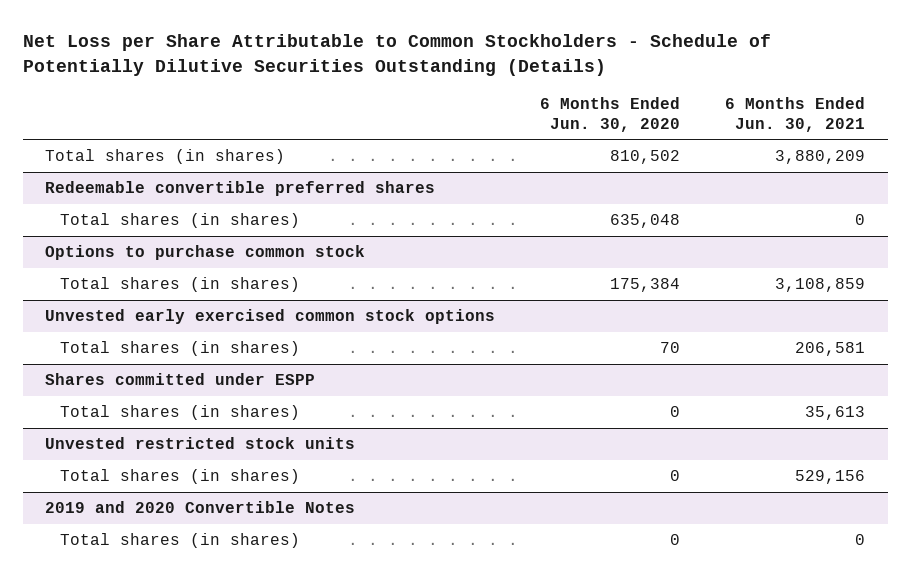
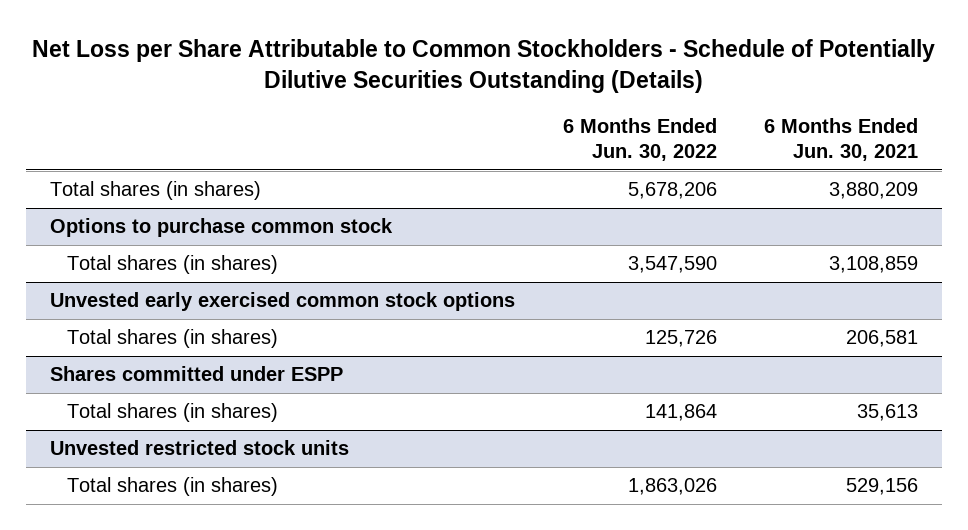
- | 6 Months Ended Jun. 30, 2020 | 6 Months Ended Jun. 30, 2021
+ | 6 Months Ended Jun. 30, 2022 | 6 Months Ended Jun. 30, 2021
- Redeemable convertible preferred shares
- Total shares (in shares) | 635,048 | 0
- 2019 and 2020 Convertible Notes
- Total shares (in shares) | 0 | 0

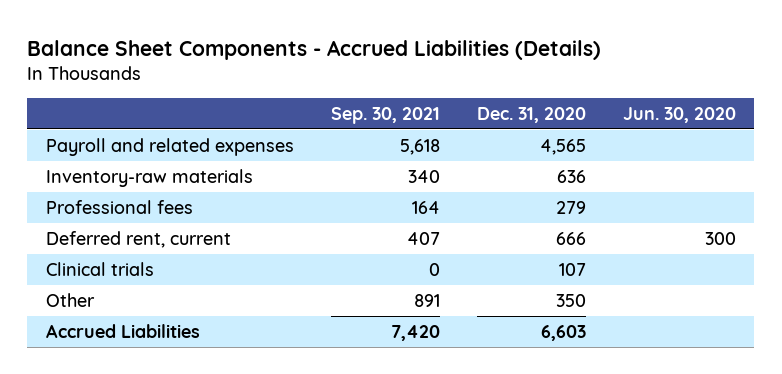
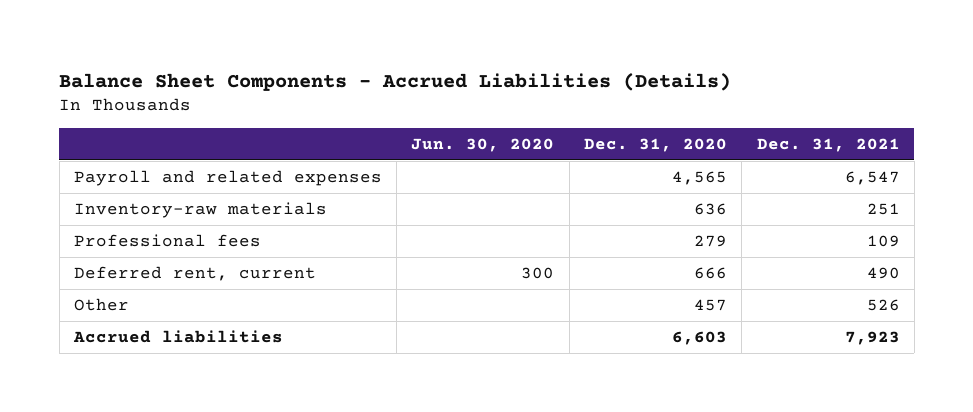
- | Sep. 30, 2021 | Dec. 31, 2020 | Jun. 30, 2020
+ | Jun. 30, 2020 | Dec. 31, 2020 | Dec. 31, 2021
- Clinical trials | 0 | 107 |
- Other | 891 | 350 |
- Accrued Liabilities | 7,420 | 6,603 |
+ Other | | 457 | 526
+ Accrued liabilities | | 6,603 | 7,923

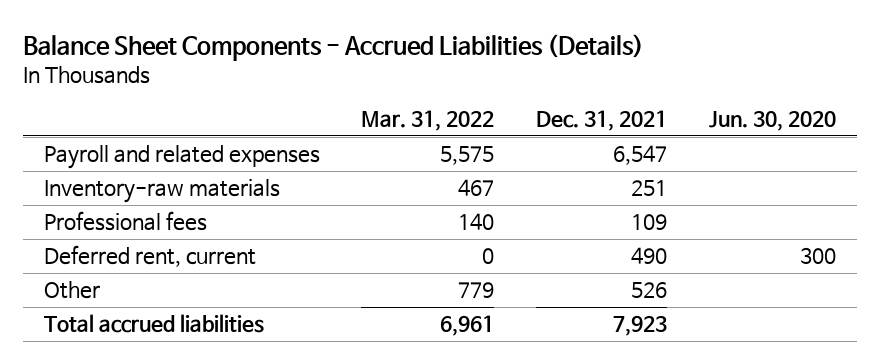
- | Jun. 30, 2020 | Dec. 31, 2020 | Dec. 31, 2021
+ | Mar. 31, 2022 | Dec. 31, 2021 | Jun. 30, 2020
- Accrued liabilities | | 6,603 | 7,923
+ Total accrued liabilities | 6,961 | 7,923 |

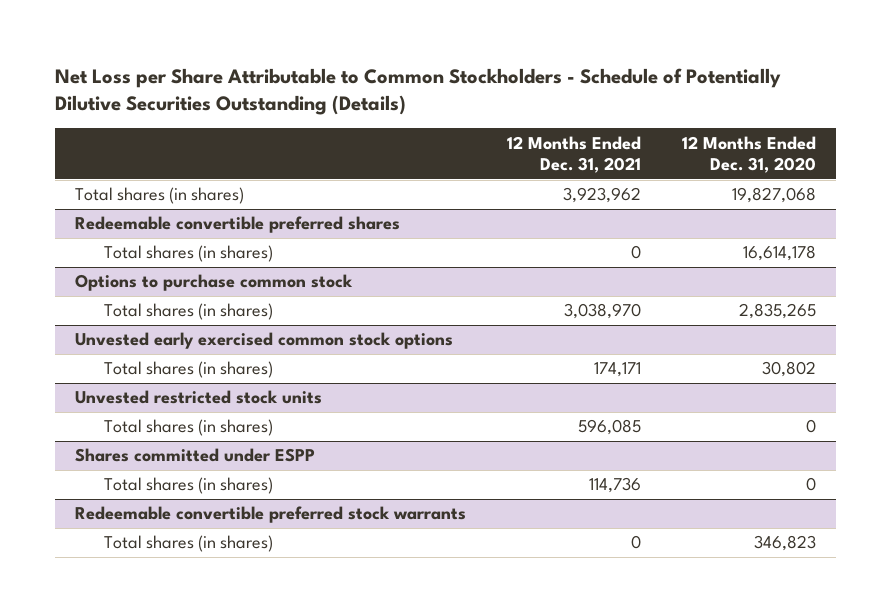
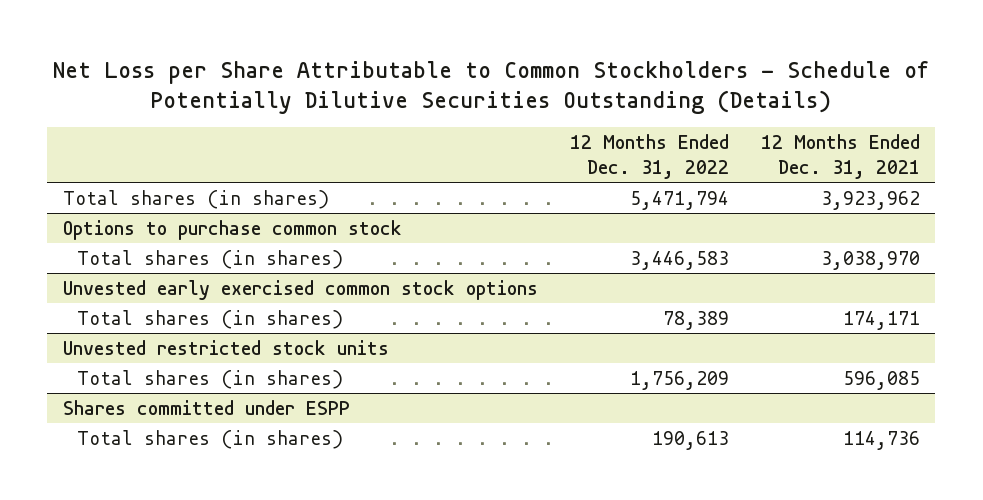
- | 12 Months Ended Dec. 31, 2021 | 12 Months Ended Dec. 31, 2020
+ | 12 Months Ended Dec. 31, 2022 | 12 Months Ended Dec. 31, 2021
- Redeemable convertible preferred shares
- Total shares (in shares) | 0 | 16,614,178
- Redeemable convertible preferred stock warrants
- Total shares (in shares) | 0 | 346,823

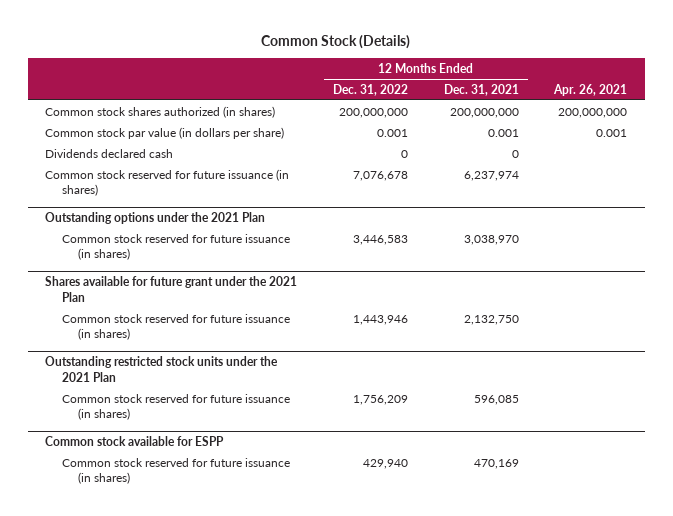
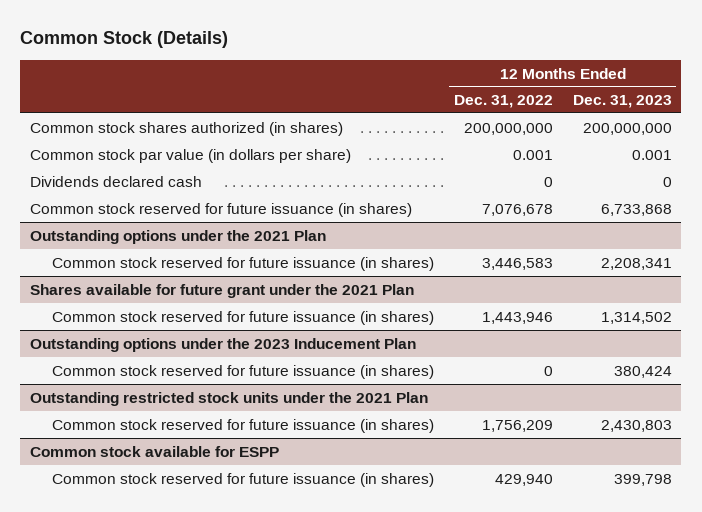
- | 12 Months Ended Dec. 31, 2022 | 12 Months Ended Dec. 31, 2021 | Apr. 26, 2021
+ | 12 Months Ended Dec. 31, 2022 | 12 Months Ended Dec. 31, 2023
+ Outstanding options under the 2023 Inducement Plan
+ Common stock reserved for future issuance (in shares) | 0 | 380,424

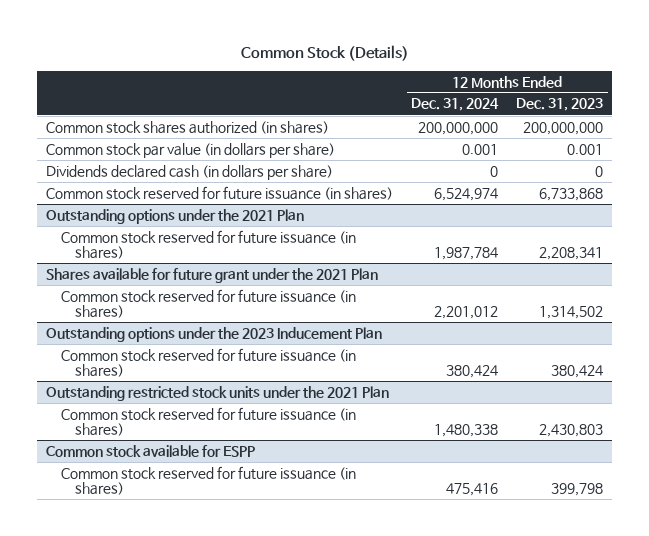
- | 12 Months Ended Dec. 31, 2022 | 12 Months Ended Dec. 31, 2023
+ | 12 Months Ended Dec. 31, 2024 | 12 Months Ended Dec. 31, 2023
- Dividends declared cash | 0 | 0
+ Dividends declared cash (in dollars per share) | 0 | 0

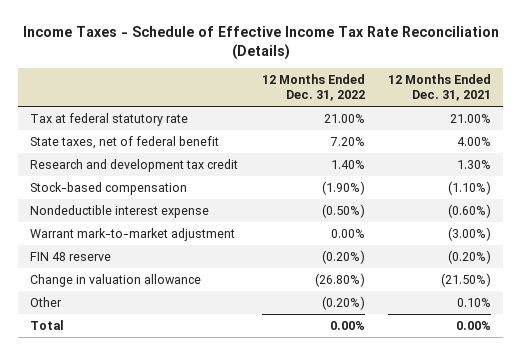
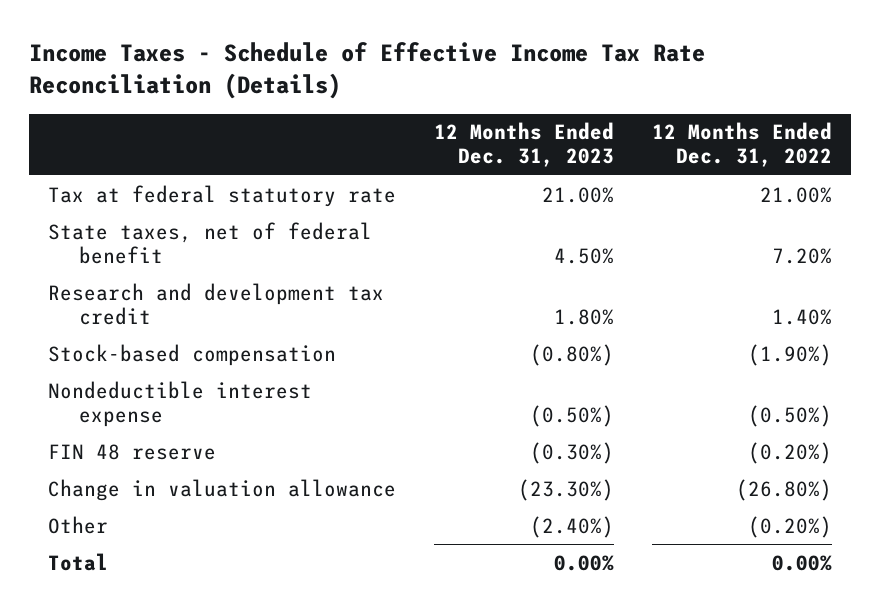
- | 12 Months Ended Dec. 31, 2022 | 12 Months Ended Dec. 31, 2021
+ | 12 Months Ended Dec. 31, 2023 | 12 Months Ended Dec. 31, 2022
- Warrant mark-to-market adjustment | 0.00% | (3.00%)

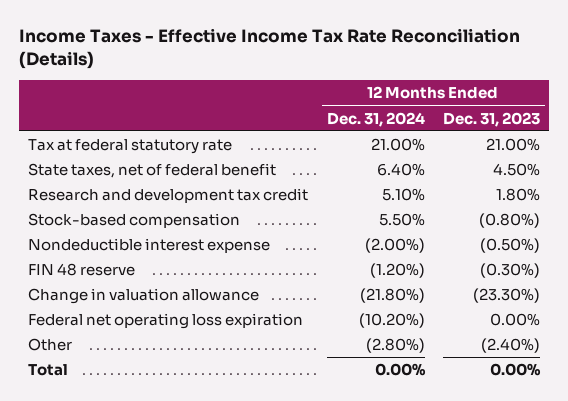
- Income Taxes - Schedule of Effective Income Tax Rate Reconciliation (Details)
+ Income Taxes - Effective Income Tax Rate Reconciliation (Details)
- | 12 Months Ended Dec. 31, 2023 | 12 Months Ended Dec. 31, 2022
+ | 12 Months Ended Dec. 31, 2024 | 12 Months Ended Dec. 31, 2023
+ Federal net operating loss expiration | (10.20%) | 0.00%

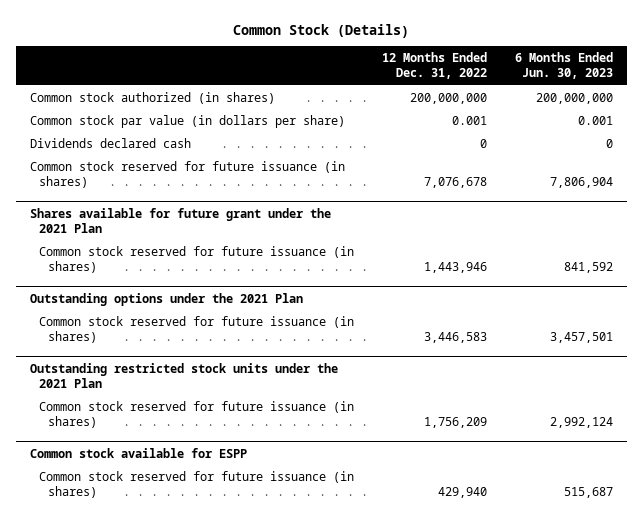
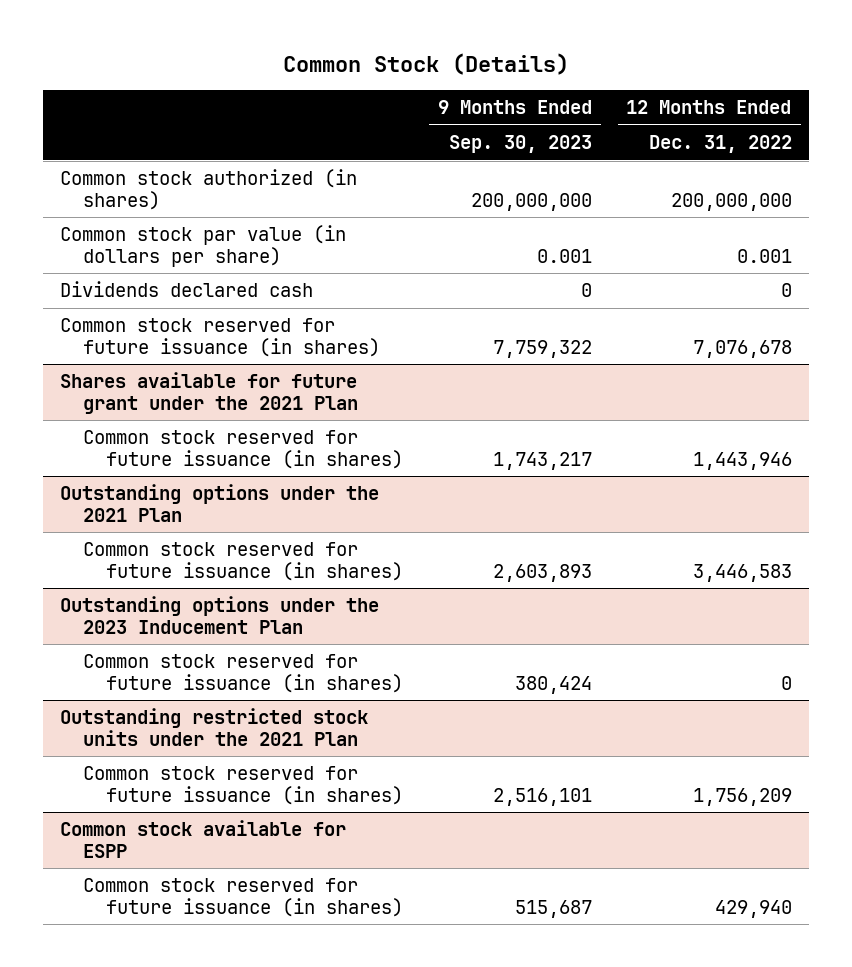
- | 12 Months Ended Dec. 31, 2022 | 6 Months Ended Jun. 30, 2023
+ | 9 Months Ended Sep. 30, 2023 | 12 Months Ended Dec. 31, 2022
+ Outstanding options under the 2023 Inducement Plan
+ Common stock reserved for future issuance (in shares) | 380,424 | 0

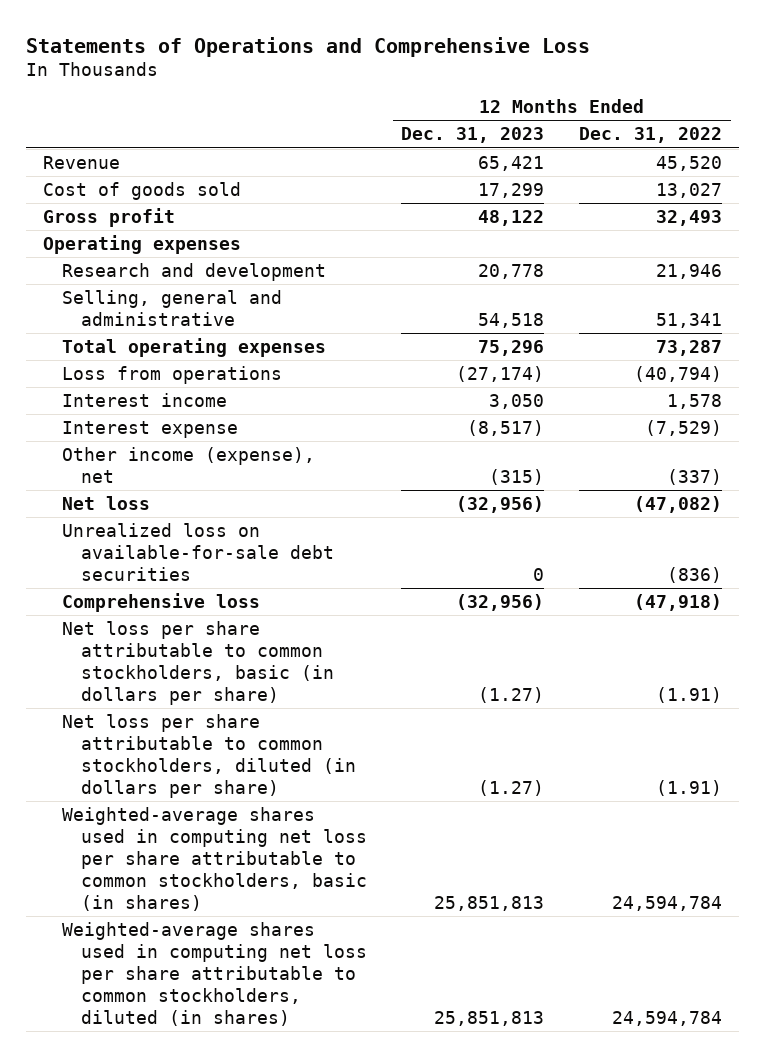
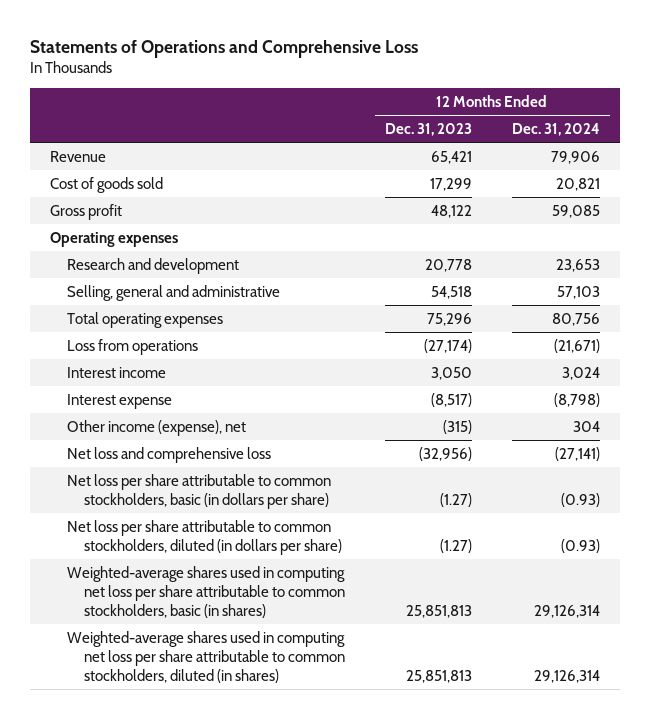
- | 12 Months Ended Dec. 31, 2023 | 12 Months Ended Dec. 31, 2022
+ | 12 Months Ended Dec. 31, 2023 | 12 Months Ended Dec. 31, 2024
- Net loss | (32,956) | (47,082)
- Unrealized loss on available-for-sale debt securities | 0 | (836)
- Comprehensive loss | (32,956) | (47,918)
+ Net loss and comprehensive loss | (32,956) | (27,141)

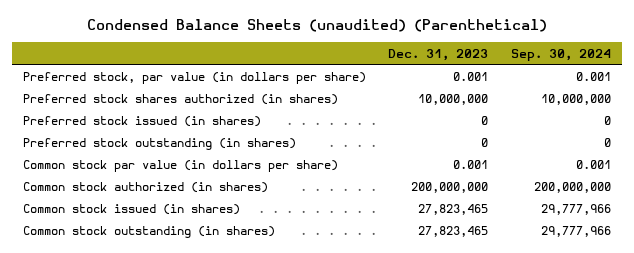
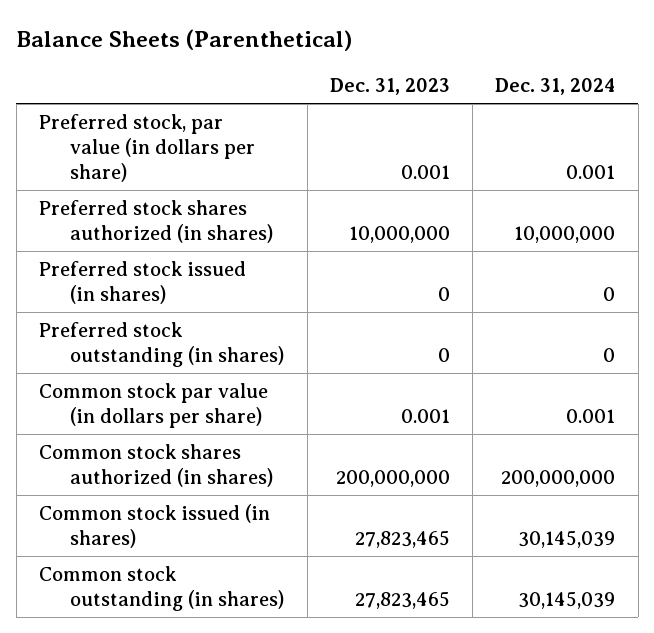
- Condensed Balance Sheets (unaudited) (Parenthetical)
+ Balance Sheets (Parenthetical)
- | Dec. 31, 2023 | Sep. 30, 2024
+ | Dec. 31, 2023 | Dec. 31, 2024
- Common stock authorized (in shares) | 200,000,000 | 200,000,000
+ Common stock shares authorized (in shares) | 200,000,000 | 200,000,000

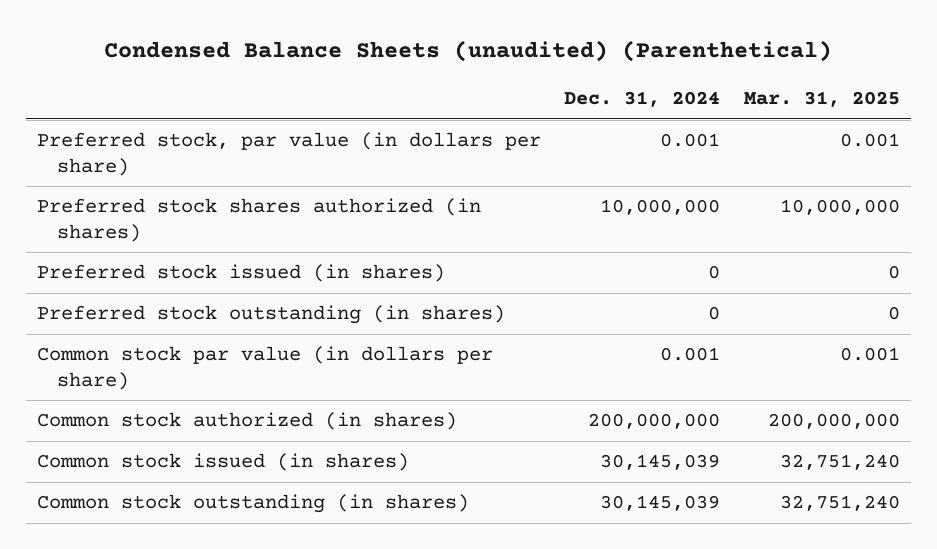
- Balance Sheets (Parenthetical)
+ Condensed Balance Sheets (unaudited) (Parenthetical)
- | Dec. 31, 2023 | Dec. 31, 2024
+ | Dec. 31, 2024 | Mar. 31, 2025
- Common stock shares authorized (in shares) | 200,000,000 | 200,000,000
+ Common stock authorized (in shares) | 200,000,000 | 200,000,000

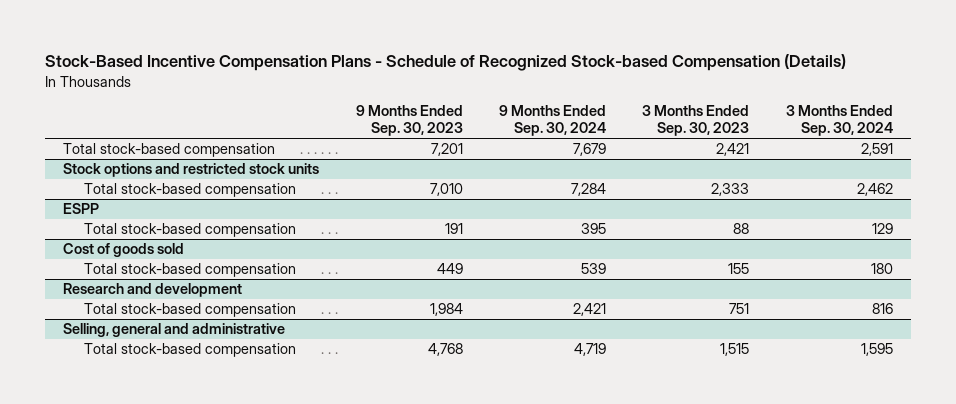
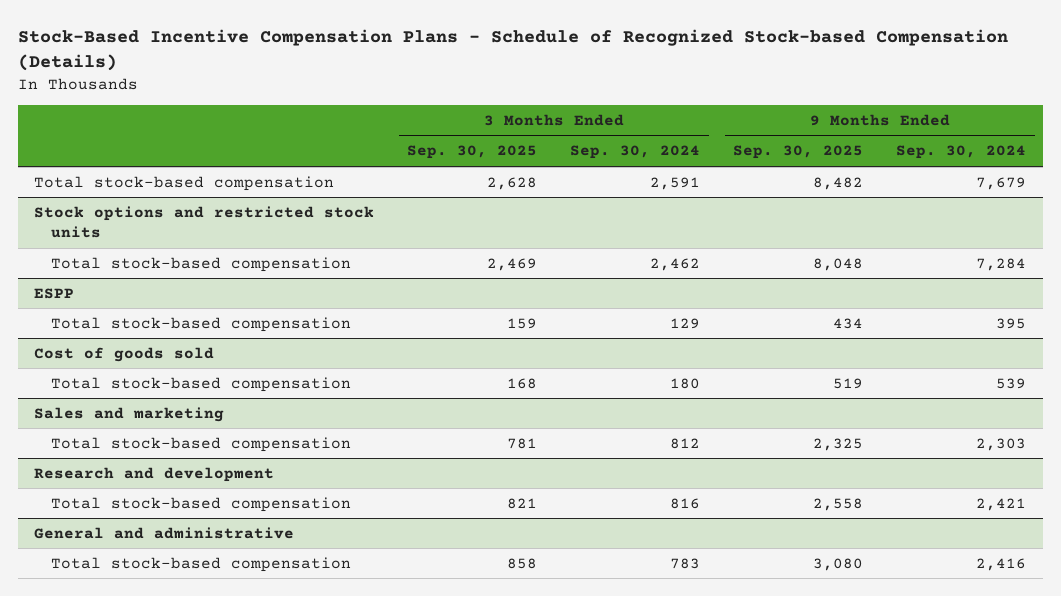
- | 9 Months Ended Sep. 30, 2023 | 9 Months Ended Sep. 30, 2024 | 3 Months Ended Sep. 30, 2023 | 3 Months Ended Sep. 30, 2024
+ | 3 Months Ended Sep. 30, 2025 | 3 Months Ended Sep. 30, 2024 | 9 Months Ended Sep. 30, 2025 | 9 Months Ended Sep. 30, 2024
+ Sales and marketing
+ Total stock-based compensation | 781 | 812 | 2,325 | 2,303
- Selling, general and administrative
- Total stock-based compensation | 4,768 | 4,719 | 1,515 | 1,595
+ General and administrative
+ Total stock-based compensation | 858 | 783 | 3,080 | 2,416

